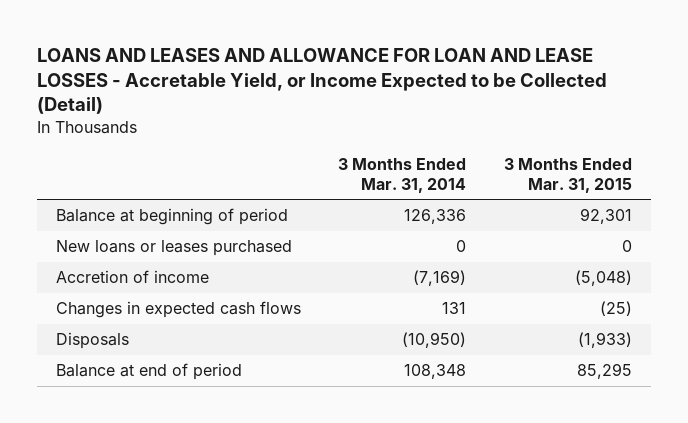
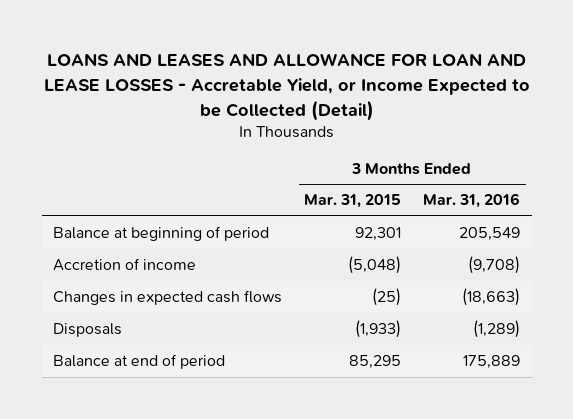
- | 3 Months Ended Mar. 31, 2014 | 3 Months Ended Mar. 31, 2015
+ | 3 Months Ended Mar. 31, 2015 | 3 Months Ended Mar. 31, 2016
- New loans or leases purchased | 0 | 0

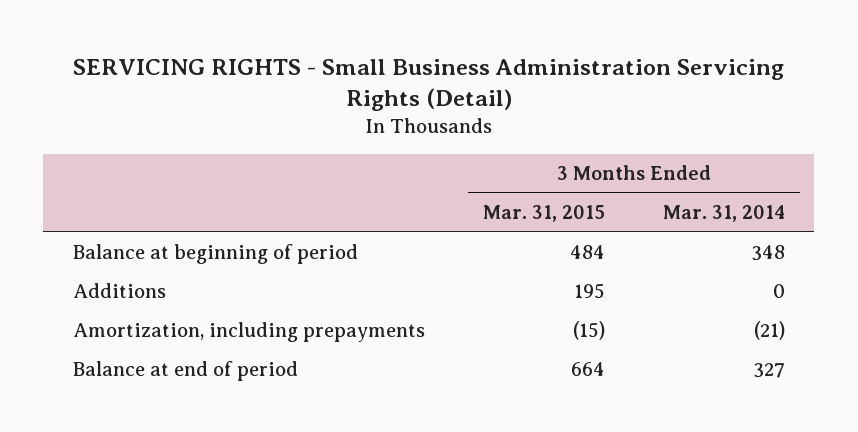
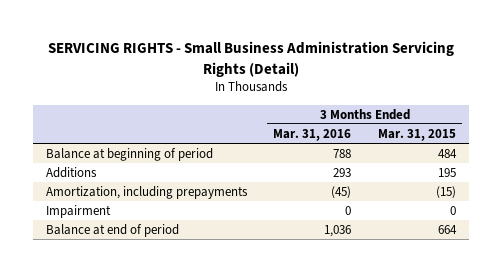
- | 3 Months Ended Mar. 31, 2015 | 3 Months Ended Mar. 31, 2014
+ | 3 Months Ended Mar. 31, 2016 | 3 Months Ended Mar. 31, 2015
+ Impairment | 0 | 0

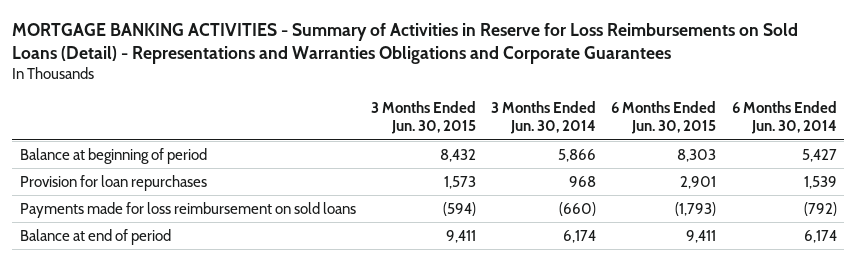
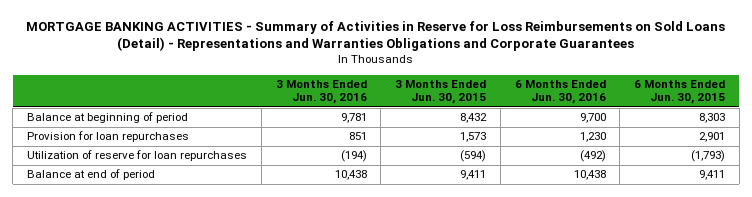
- | 3 Months Ended Jun. 30, 2015 | 3 Months Ended Jun. 30, 2014 | 6 Months Ended Jun. 30, 2015 | 6 Months Ended Jun. 30, 2014
+ | 3 Months Ended Jun. 30, 2016 | 3 Months Ended Jun. 30, 2015 | 6 Months Ended Jun. 30, 2016 | 6 Months Ended Jun. 30, 2015
- Payments made for loss reimbursement on sold loans | (594) | (660) | (1,793) | (792)
+ Utilization of reserve for loan repurchases | (194) | (594) | (492) | (1,793)

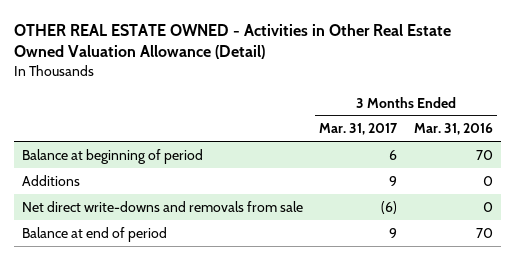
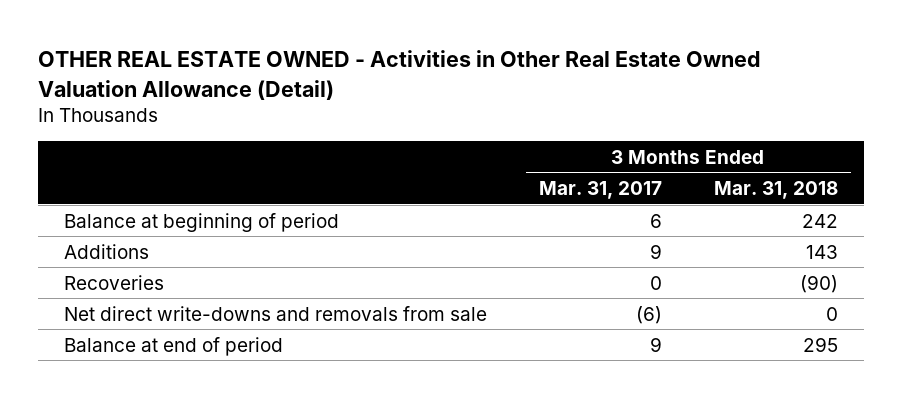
- | 3 Months Ended Mar. 31, 2017 | 3 Months Ended Mar. 31, 2016
+ | 3 Months Ended Mar. 31, 2017 | 3 Months Ended Mar. 31, 2018
+ Recoveries | 0 | (90)

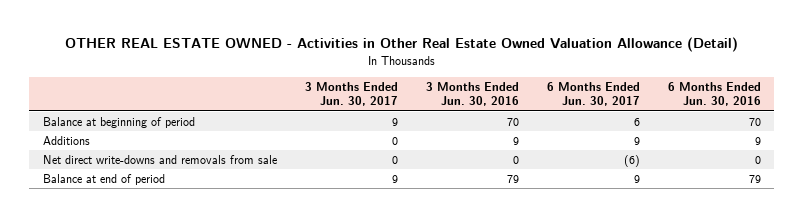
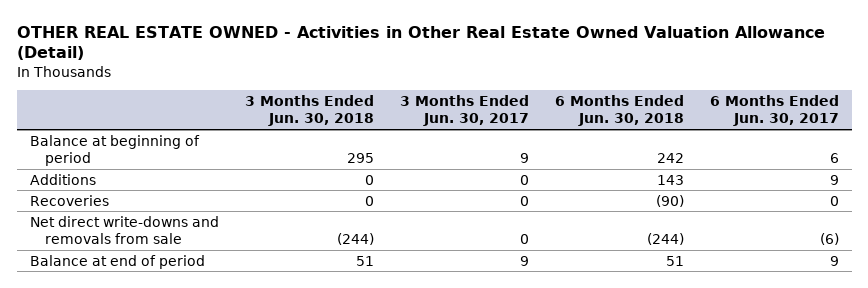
- | 3 Months Ended Jun. 30, 2017 | 3 Months Ended Jun. 30, 2016 | 6 Months Ended Jun. 30, 2017 | 6 Months Ended Jun. 30, 2016
+ | 3 Months Ended Jun. 30, 2018 | 3 Months Ended Jun. 30, 2017 | 6 Months Ended Jun. 30, 2018 | 6 Months Ended Jun. 30, 2017
+ Recoveries | 0 | 0 | (90) | 0

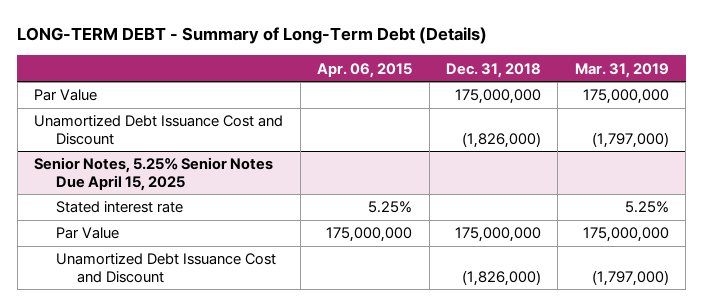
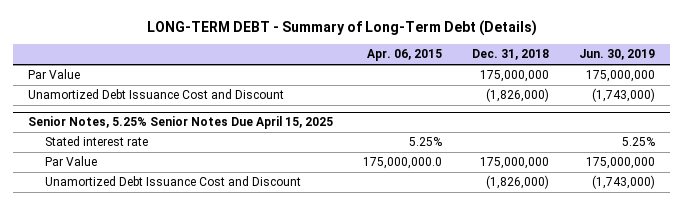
- | Apr. 06, 2015 | Dec. 31, 2018 | Mar. 31, 2019
+ | Apr. 06, 2015 | Dec. 31, 2018 | Jun. 30, 2019
@ Senior Notes, 5.25% Senior Notes Due April 15, 2025
- Par Value | 175,000,000 | 175,000,000 | 175,000,000
+ Par Value | 175,000,000.0 | 175,000,000 | 175,000,000

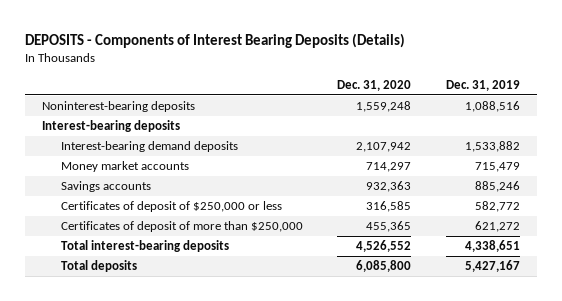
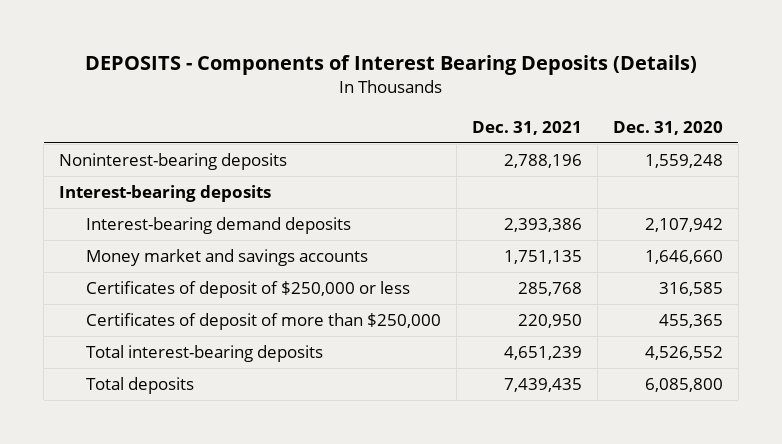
- | Dec. 31, 2020 | Dec. 31, 2019
+ | Dec. 31, 2021 | Dec. 31, 2020
- Money market accounts | 714,297 | 715,479
- Savings accounts | 932,363 | 885,246
+ Money market and savings accounts | 1,751,135 | 1,646,660

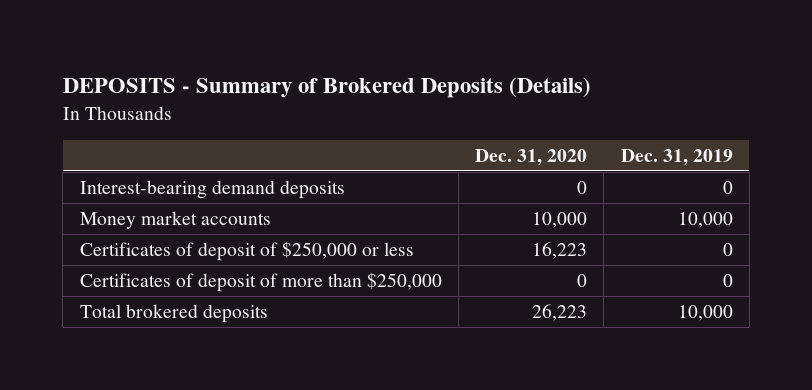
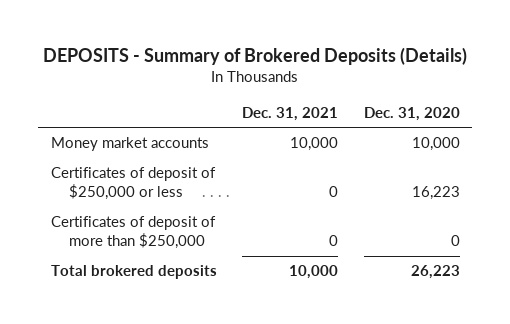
- | Dec. 31, 2020 | Dec. 31, 2019
+ | Dec. 31, 2021 | Dec. 31, 2020
- Interest-bearing demand deposits | 0 | 0

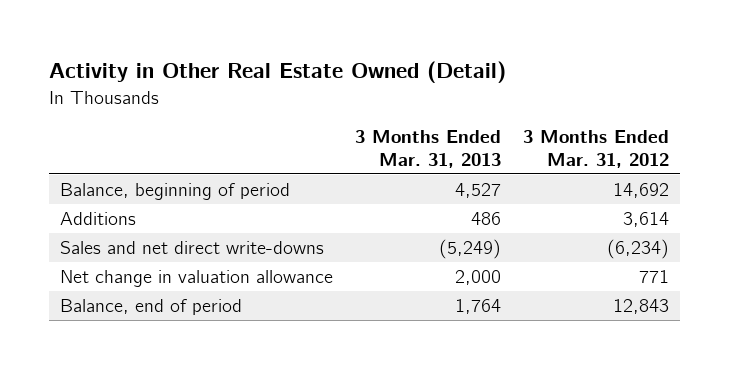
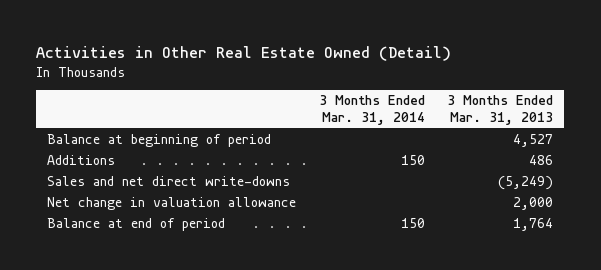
- Activity in Other Real Estate Owned (Detail)
+ Activities in Other Real Estate Owned (Detail)
- | 3 Months Ended Mar. 31, 2013 | 3 Months Ended Mar. 31, 2012
+ | 3 Months Ended Mar. 31, 2014 | 3 Months Ended Mar. 31, 2013
- Balance, beginning of period | 4,527 | 14,692
+ Balance at beginning of period | | 4,527
- Balance, end of period | 1,764 | 12,843
+ Balance at end of period | 150 | 1,764

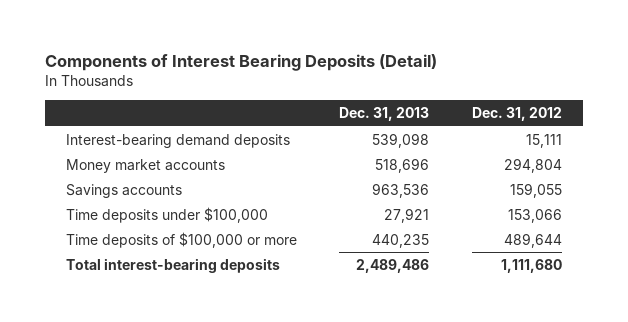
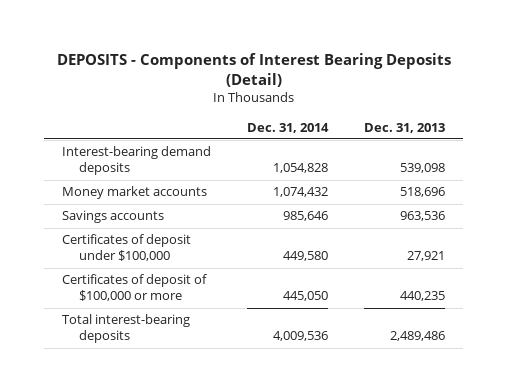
- Components of Interest Bearing Deposits (Detail)
+ DEPOSITS - Components of Interest Bearing Deposits (Detail)
- | Dec. 31, 2013 | Dec. 31, 2012
+ | Dec. 31, 2014 | Dec. 31, 2013
- Time deposits under $100,000 | 27,921 | 153,066
- Time deposits of $100,000 or more | 440,235 | 489,644
+ Certificates of deposit under $100,000 | 449,580 | 27,921
+ Certificates of deposit of $100,000 or more | 445,050 | 440,235

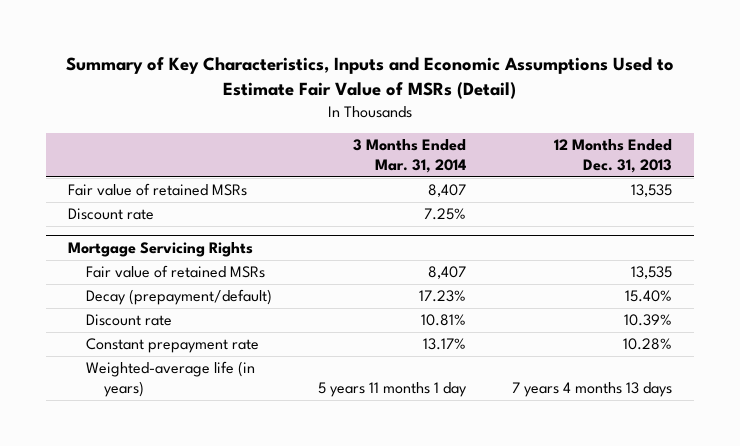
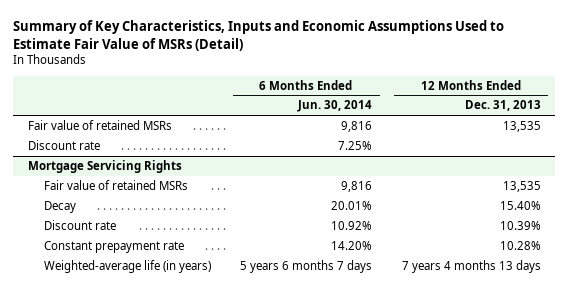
- | 3 Months Ended Mar. 31, 2014 | 12 Months Ended Dec. 31, 2013
+ | 6 Months Ended Jun. 30, 2014 | 12 Months Ended Dec. 31, 2013
@ Mortgage Servicing Rights
- Decay (prepayment/default) | 17.23% | 15.40%
+ Decay | 20.01% | 15.40%

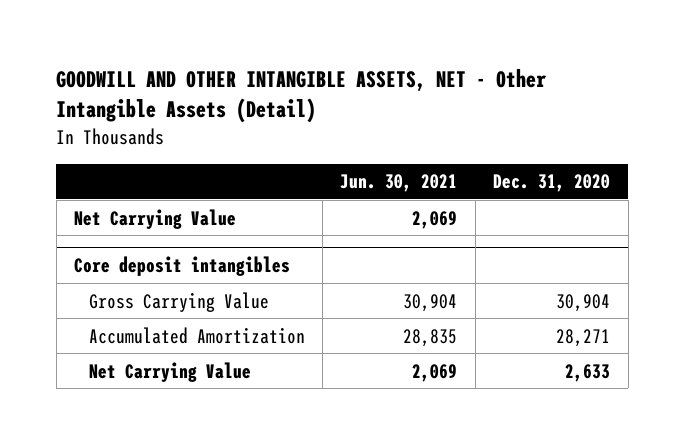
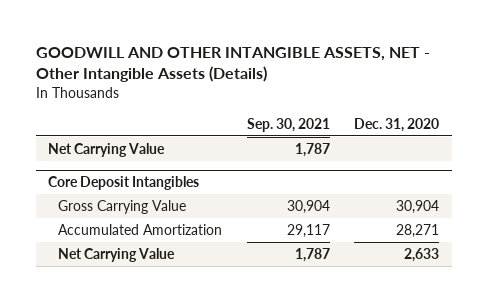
- GOODWILL AND OTHER INTANGIBLE ASSETS, NET - Other Intangible Assets (Detail)
+ GOODWILL AND OTHER INTANGIBLE ASSETS, NET - Other Intangible Assets (Details)
- | Jun. 30, 2021 | Dec. 31, 2020
+ | Sep. 30, 2021 | Dec. 31, 2020
- Core deposit intangibles
+ Core Deposit Intangibles

